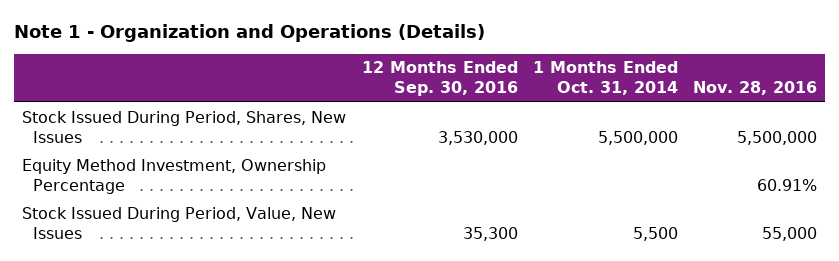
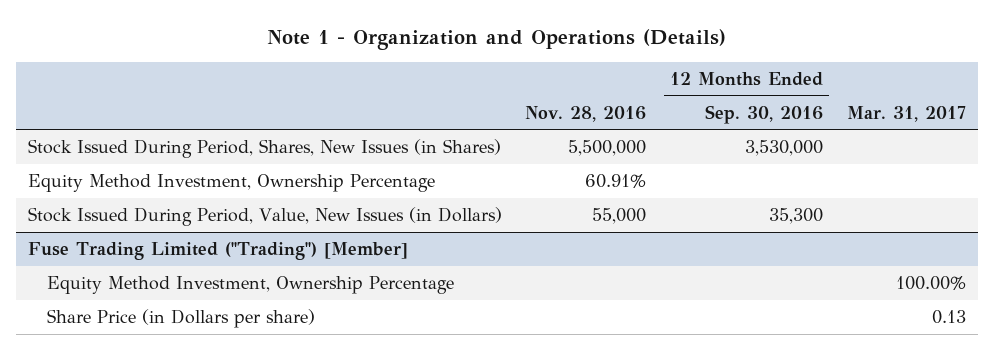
- | 12 Months Ended Sep. 30, 2016 | 1 Months Ended Oct. 31, 2014 | Nov. 28, 2016
+ | Nov. 28, 2016 | 12 Months Ended Sep. 30, 2016 | Mar. 31, 2017
- Stock Issued During Period, Shares, New Issues | 3,530,000 | 5,500,000 | 5,500,000
+ Stock Issued During Period, Shares, New Issues (in Shares) | 5,500,000 | 3,530,000 |
- Stock Issued During Period, Value, New Issues | 35,300 | 5,500 | 55,000
+ Stock Issued During Period, Value, New Issues (in Dollars) | 55,000 | 35,300 |
+ Fuse Trading Limited ("Trading") [Member]
+ Equity Method Investment, Ownership Percentage | | | 100.00%
+ Share Price (in Dollars per share) | | | 0.13

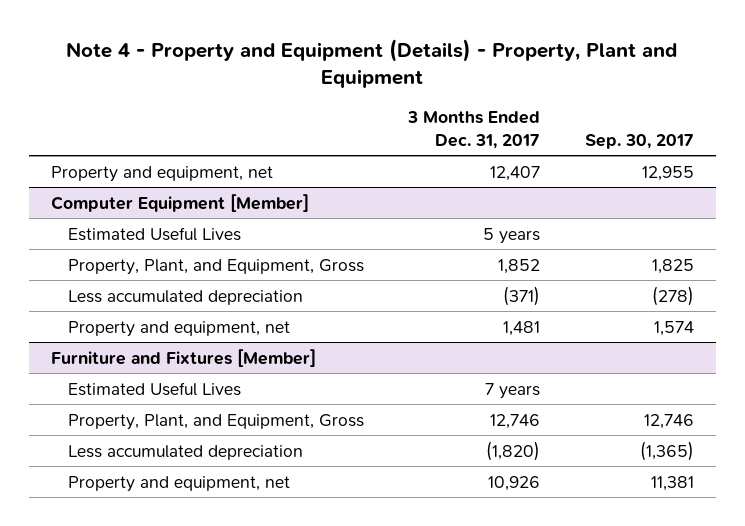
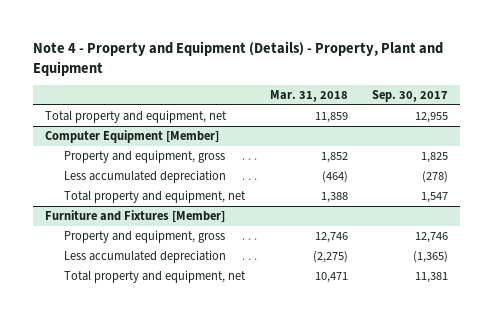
- | 3 Months Ended Dec. 31, 2017 | Sep. 30, 2017
+ | Mar. 31, 2018 | Sep. 30, 2017
- Property and equipment, net | 12,407 | 12,955
+ Total property and equipment, net | 11,859 | 12,955
@ Computer Equipment [Member]
- Estimated Useful Lives | 5 years |
- Property, Plant, and Equipment, Gross | 1,852 | 1,825
+ Property and equipment, gross | 1,852 | 1,825
- Property and equipment, net | 1,481 | 1,574
+ Total property and equipment, net | 1,388 | 1,547
@ Furniture and Fixtures [Member]
- Estimated Useful Lives | 7 years |
- Property, Plant, and Equipment, Gross | 12,746 | 12,746
+ Property and equipment, gross | 12,746 | 12,746
- Property and equipment, net | 10,926 | 11,381
+ Total property and equipment, net | 10,471 | 11,381

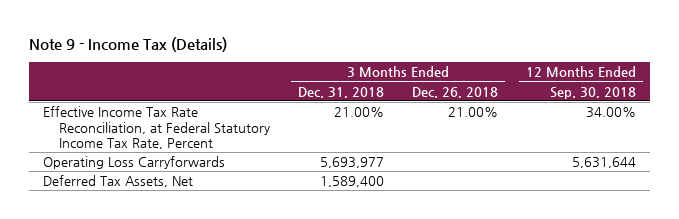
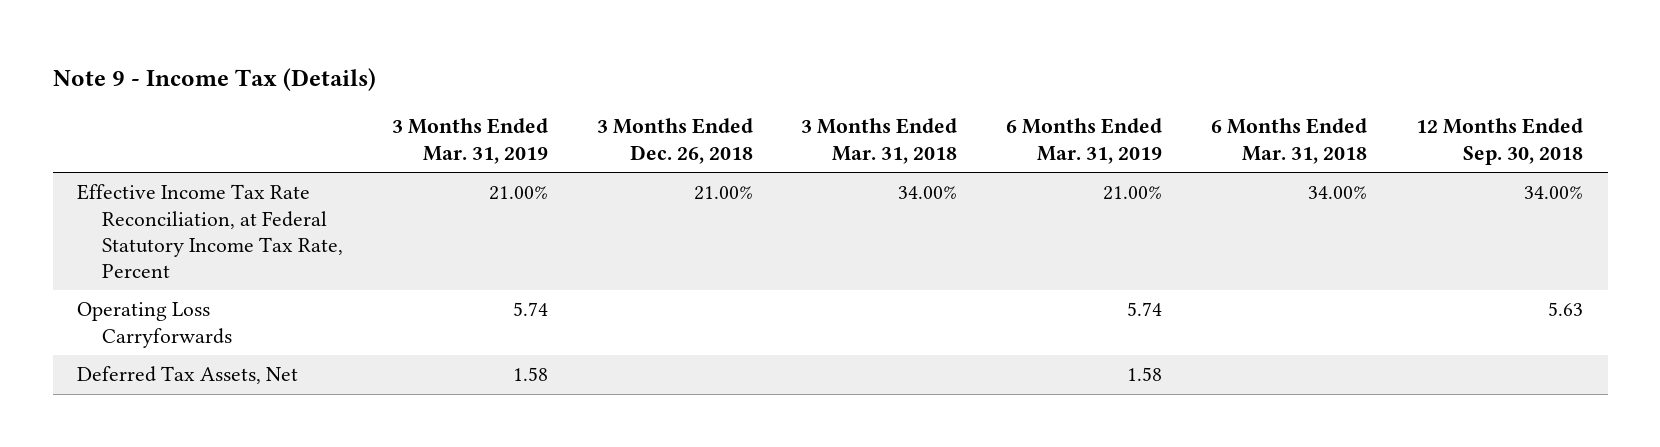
- | 3 Months Ended Dec. 31, 2018 | 3 Months Ended Dec. 26, 2018 | 12 Months Ended Sep. 30, 2018
+ | 3 Months Ended Mar. 31, 2019 | 3 Months Ended Dec. 26, 2018 | 3 Months Ended Mar. 31, 2018 | 6 Months Ended Mar. 31, 2019 | 6 Months Ended Mar. 31, 2018 | 12 Months Ended Sep. 30, 2018
- Operating Loss Carryforwards | 5,693,977 | | 5,631,644
+ Operating Loss Carryforwards | 5.74 | | | 5.74 | | 5.63

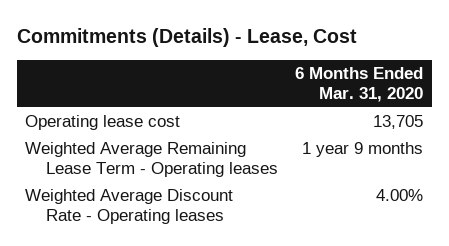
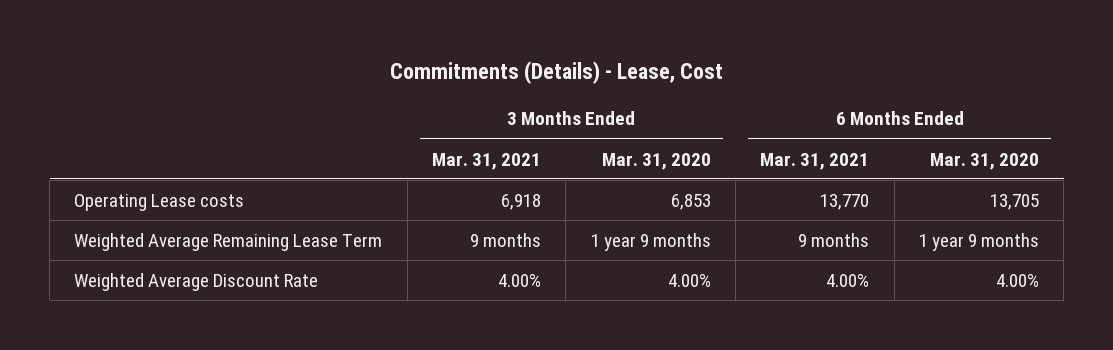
- | 6 Months Ended Mar. 31, 2020
+ | 3 Months Ended Mar. 31, 2021 | 3 Months Ended Mar. 31, 2020 | 6 Months Ended Mar. 31, 2021 | 6 Months Ended Mar. 31, 2020
- Operating lease cost | 13,705
- Weighted Average Remaining Lease Term - Operating leases | 1 year 9 months
- Weighted Average Discount Rate - Operating leases | 4.00%
+ Operating Lease costs | 6,918 | 6,853 | 13,770 | 13,705
+ Weighted Average Remaining Lease Term | 9 months | 1 year 9 months | 9 months | 1 year 9 months
+ Weighted Average Discount Rate | 4.00% | 4.00% | 4.00% | 4.00%

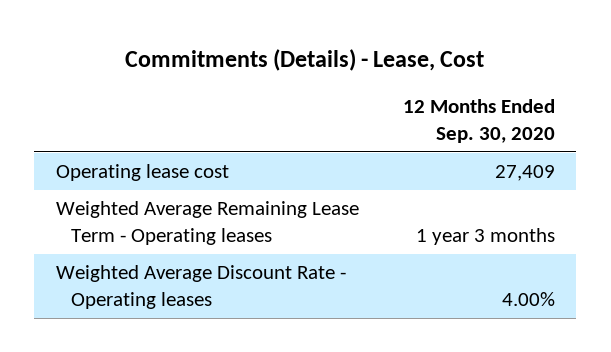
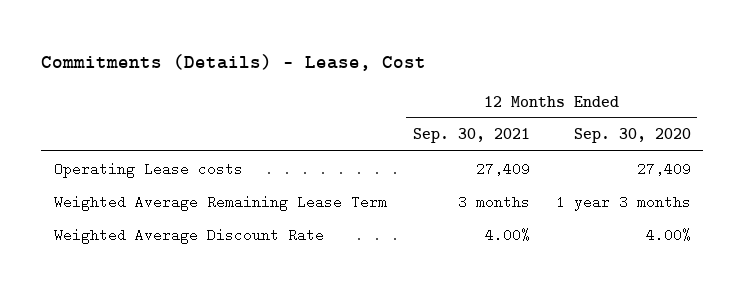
- | 12 Months Ended Sep. 30, 2020
+ | 12 Months Ended Sep. 30, 2021 | 12 Months Ended Sep. 30, 2020
- Operating lease cost | 27,409
- Weighted Average Remaining Lease Term - Operating leases | 1 year 3 months
- Weighted Average Discount Rate - Operating leases | 4.00%
+ Operating Lease costs | 27,409 | 27,409
+ Weighted Average Remaining Lease Term | 3 months | 1 year 3 months
+ Weighted Average Discount Rate | 4.00% | 4.00%

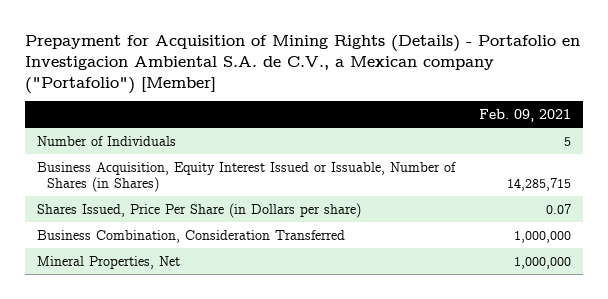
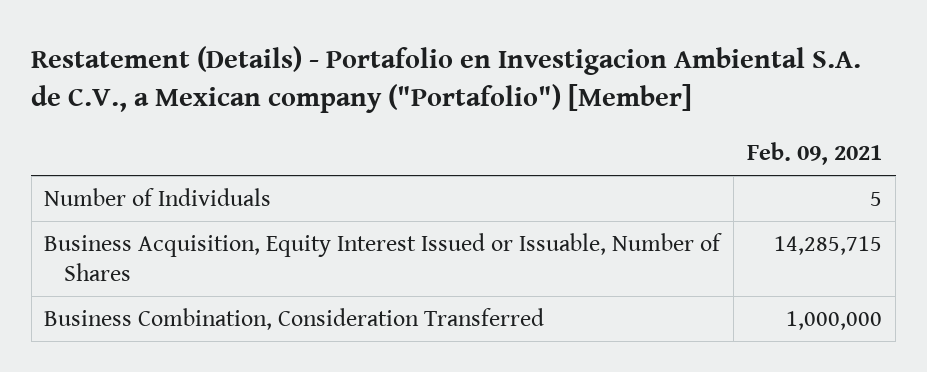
- Prepayment for Acquisition of Mining Rights (Details) - Portafolio en Investigacion Ambiental S.A. de C.V., a Mexican company ("Portafolio") [Member]
+ Restatement (Details) - Portafolio en Investigacion Ambiental S.A. de C.V., a Mexican company ("Portafolio") [Member]
- Business Acquisition, Equity Interest Issued or Issuable, Number of Shares (in Shares) | 14,285,715
- Shares Issued, Price Per Share (in Dollars per share) | 0.07
+ Business Acquisition, Equity Interest Issued or Issuable, Number of Shares | 14,285,715
- Mineral Properties, Net | 1,000,000

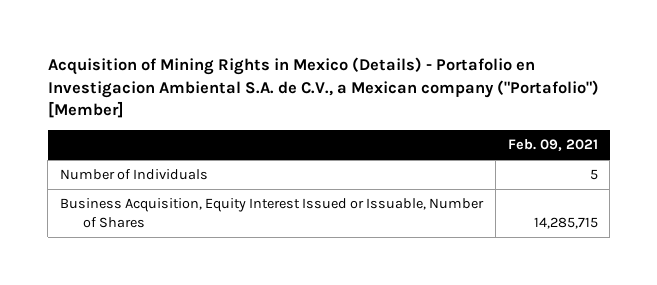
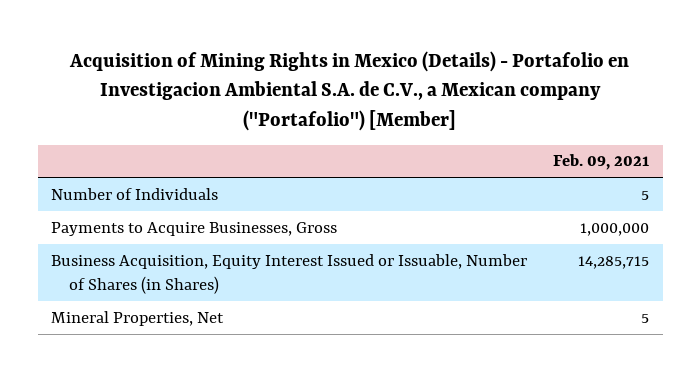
- Business Acquisition, Equity Interest Issued or Issuable, Number of Shares | 14,285,715
+ Payments to Acquire Businesses, Gross | 1,000,000
+ Business Acquisition, Equity Interest Issued or Issuable, Number of Shares (in Shares) | 14,285,715
+ Mineral Properties, Net | 5

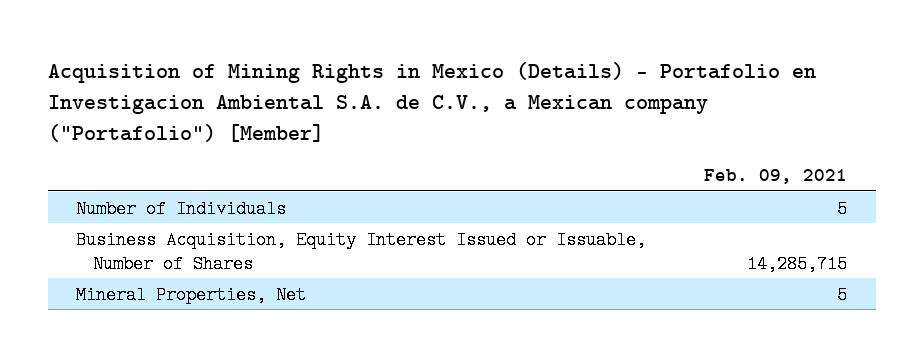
- Payments to Acquire Businesses, Gross | 1,000,000
- Business Acquisition, Equity Interest Issued or Issuable, Number of Shares (in Shares) | 14,285,715
+ Business Acquisition, Equity Interest Issued or Issuable, Number of Shares | 14,285,715

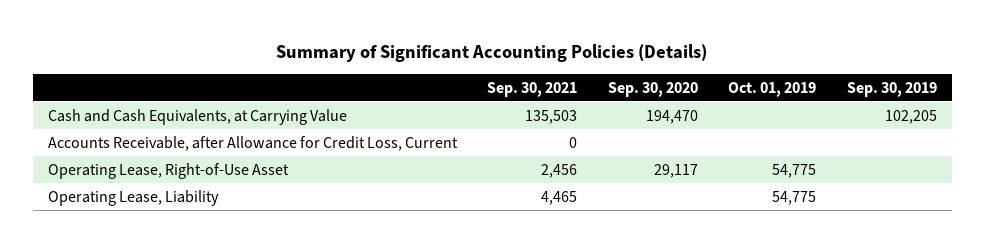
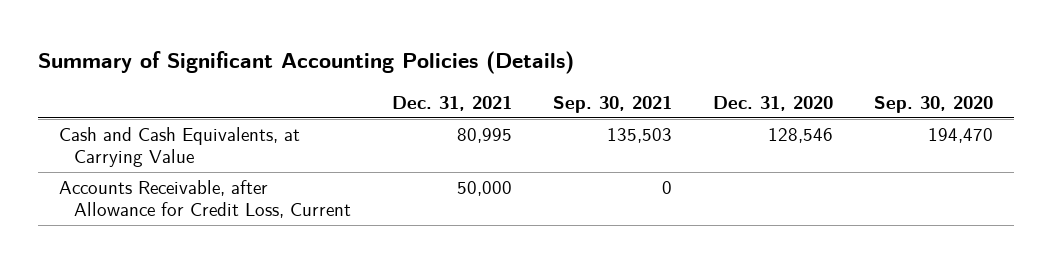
- | Sep. 30, 2021 | Sep. 30, 2020 | Oct. 01, 2019 | Sep. 30, 2019
+ | Dec. 31, 2021 | Sep. 30, 2021 | Dec. 31, 2020 | Sep. 30, 2020
- Operating Lease, Right-of-Use Asset | 2,456 | 29,117 | 54,775 |
- Operating Lease, Liability | 4,465 | | 54,775 |

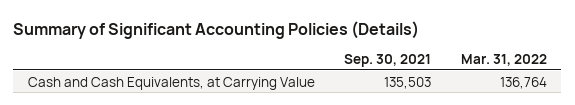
- | Dec. 31, 2021 | Sep. 30, 2021 | Dec. 31, 2020 | Sep. 30, 2020
+ | Sep. 30, 2021 | Mar. 31, 2022
- Accounts Receivable, after Allowance for Credit Loss, Current | 50,000 | 0 | |

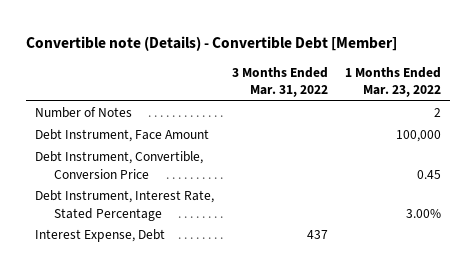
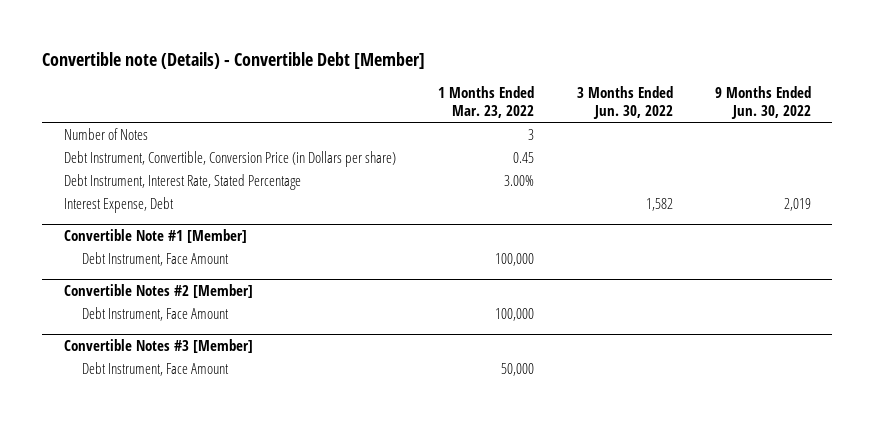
- | 3 Months Ended Mar. 31, 2022 | 1 Months Ended Mar. 23, 2022
+ | 1 Months Ended Mar. 23, 2022 | 3 Months Ended Jun. 30, 2022 | 9 Months Ended Jun. 30, 2022
- Number of Notes | | 2
- Debt Instrument, Face Amount | | 100,000
- Debt Instrument, Convertible, Conversion Price | | 0.45
+ Number of Notes | 3 | |
+ Debt Instrument, Convertible, Conversion Price (in Dollars per share) | 0.45 | |
+ Convertible Note #1 [Member]
+ Debt Instrument, Face Amount | 100,000 | |
+ Convertible Notes #2 [Member]
+ Debt Instrument, Face Amount | 100,000 | |
+ Convertible Notes #3 [Member]
+ Debt Instrument, Face Amount | 50,000 | |

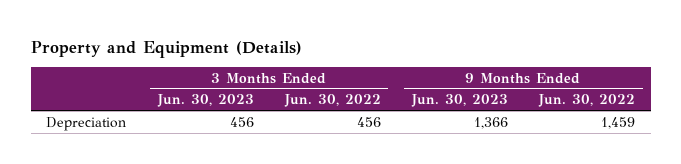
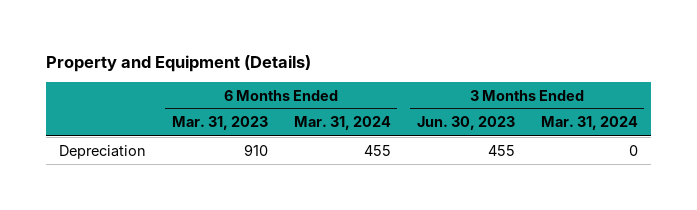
- | 3 Months Ended Jun. 30, 2023 | 3 Months Ended Jun. 30, 2022 | 9 Months Ended Jun. 30, 2023 | 9 Months Ended Jun. 30, 2022
+ | 6 Months Ended Mar. 31, 2023 | 6 Months Ended Mar. 31, 2024 | 3 Months Ended Jun. 30, 2023 | 3 Months Ended Mar. 31, 2024
- Depreciation | 456 | 456 | 1,366 | 1,459
+ Depreciation | 910 | 455 | 455 | 0

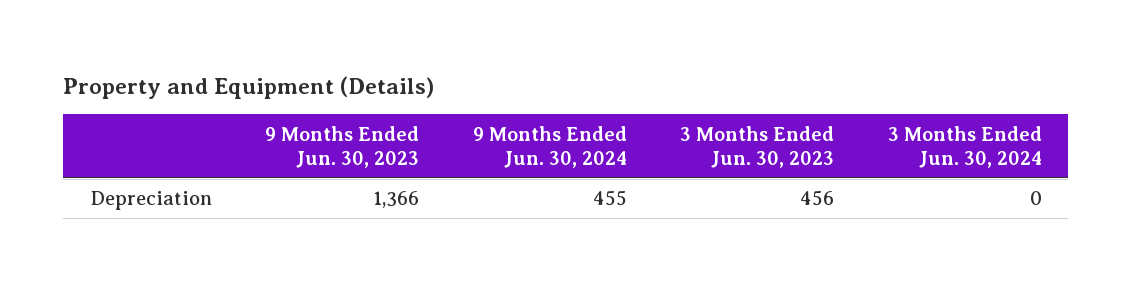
- | 6 Months Ended Mar. 31, 2023 | 6 Months Ended Mar. 31, 2024 | 3 Months Ended Jun. 30, 2023 | 3 Months Ended Mar. 31, 2024
+ | 9 Months Ended Jun. 30, 2023 | 9 Months Ended Jun. 30, 2024 | 3 Months Ended Jun. 30, 2023 | 3 Months Ended Jun. 30, 2024
- Depreciation | 910 | 455 | 455 | 0
+ Depreciation | 1,366 | 455 | 456 | 0

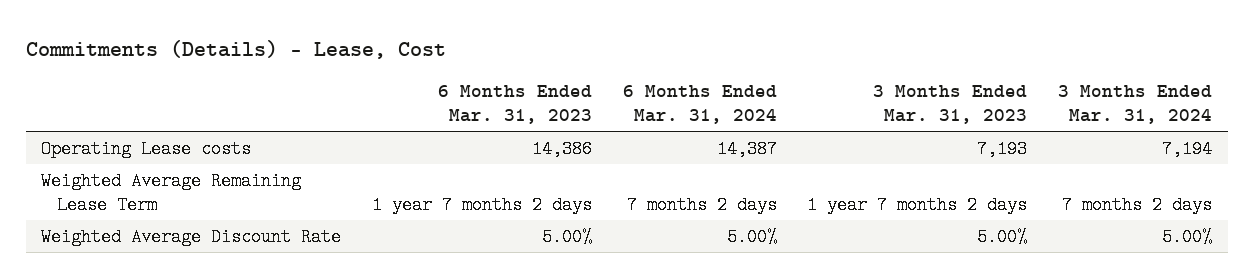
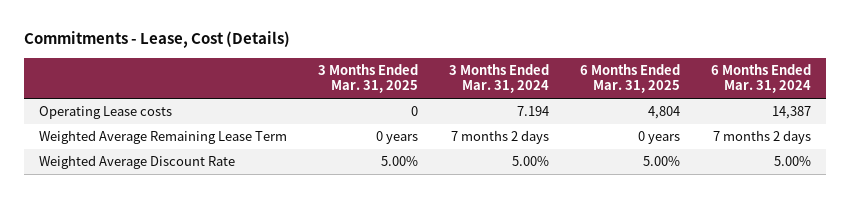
- Commitments (Details) - Lease, Cost
+ Commitments - Lease, Cost (Details)
- | 6 Months Ended Mar. 31, 2023 | 6 Months Ended Mar. 31, 2024 | 3 Months Ended Mar. 31, 2023 | 3 Months Ended Mar. 31, 2024
+ | 3 Months Ended Mar. 31, 2025 | 3 Months Ended Mar. 31, 2024 | 6 Months Ended Mar. 31, 2025 | 6 Months Ended Mar. 31, 2024
- Operating Lease costs | 14,386 | 14,387 | 7,193 | 7,194
+ Operating Lease costs | 0 | 7.194 | 4,804 | 14,387

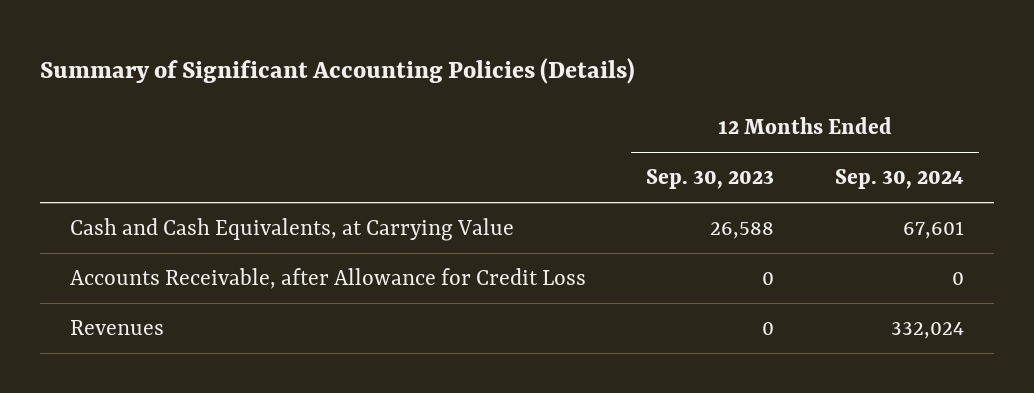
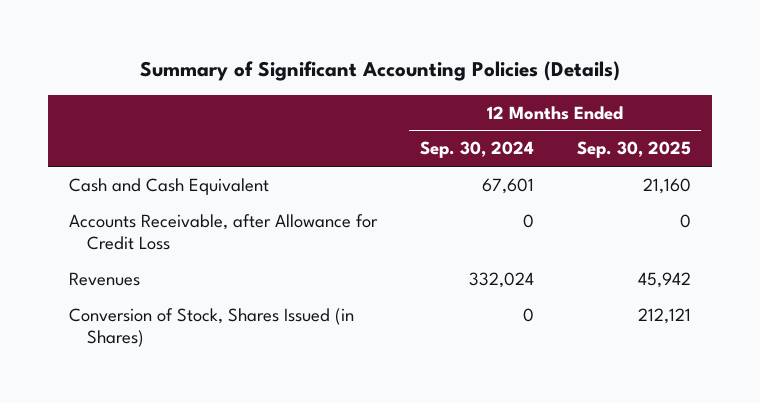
- | 12 Months Ended Sep. 30, 2023 | 12 Months Ended Sep. 30, 2024
+ | 12 Months Ended Sep. 30, 2024 | 12 Months Ended Sep. 30, 2025
- Cash and Cash Equivalents, at Carrying Value | 26,588 | 67,601
+ Cash and Cash Equivalent | 67,601 | 21,160
+ Conversion of Stock, Shares Issued (in Shares) | 0 | 212,121

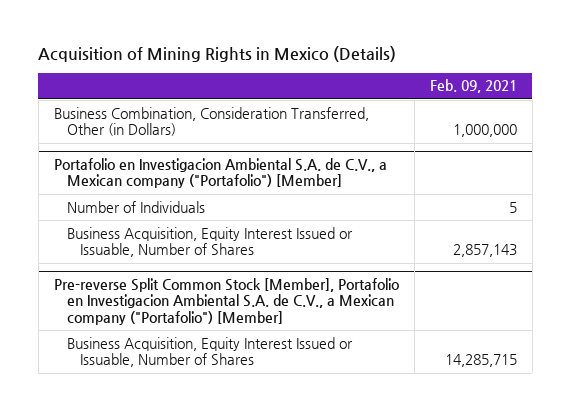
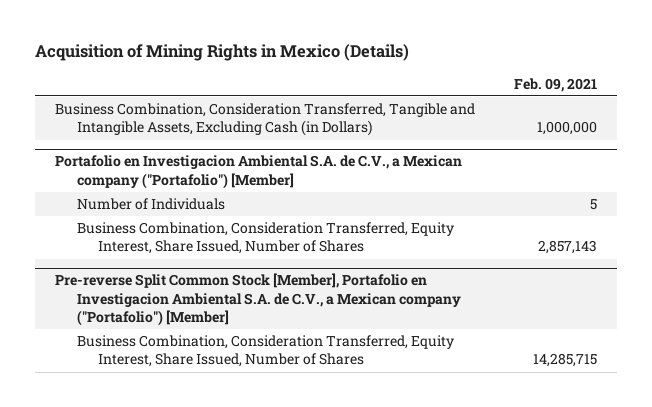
- Business Combination, Consideration Transferred, Other (in Dollars) | 1,000,000
+ Business Combination, Consideration Transferred, Tangible and Intangible Assets, Excluding Cash (in Dollars) | 1,000,000
@ Portafolio en Investigacion Ambiental S.A. de C.V., a Mexican company ("Portafolio") [Member]
- Business Acquisition, Equity Interest Issued or Issuable, Number of Shares | 2,857,143
+ Business Combination, Consideration Transferred, Equity Interest, Share Issued, Number of Shares | 2,857,143
@ Pre-reverse Split Common Stock [Member], Portafolio en Investigacion Ambiental S.A. de C.V., a Mexican company ("Portafolio") [Member]
- Business Acquisition, Equity Interest Issued or Issuable, Number of Shares | 14,285,715
+ Business Combination, Consideration Transferred, Equity Interest, Share Issued, Number of Shares | 14,285,715

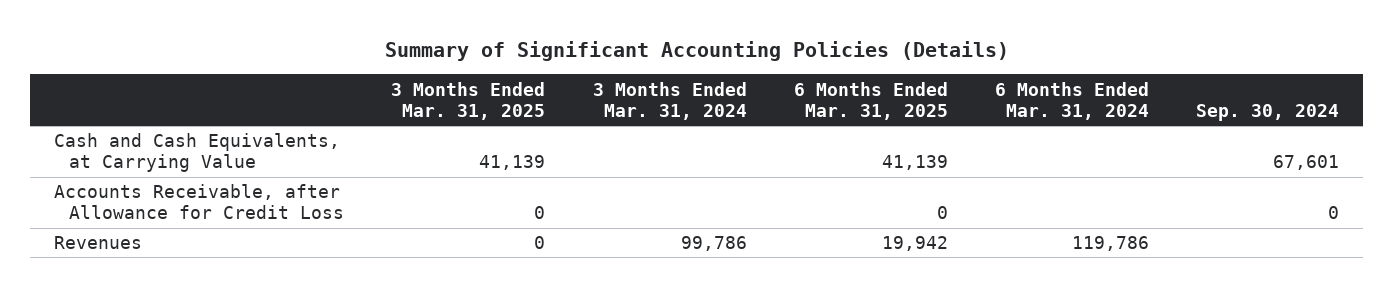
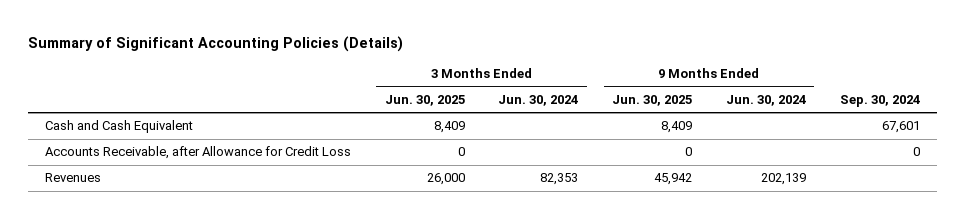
- | 3 Months Ended Mar. 31, 2025 | 3 Months Ended Mar. 31, 2024 | 6 Months Ended Mar. 31, 2025 | 6 Months Ended Mar. 31, 2024 | Sep. 30, 2024
+ | 3 Months Ended Jun. 30, 2025 | 3 Months Ended Jun. 30, 2024 | 9 Months Ended Jun. 30, 2025 | 9 Months Ended Jun. 30, 2024 | Sep. 30, 2024
- Cash and Cash Equivalents, at Carrying Value | 41,139 | | 41,139 | | 67,601
+ Cash and Cash Equivalent | 8,409 | | 8,409 | | 67,601

